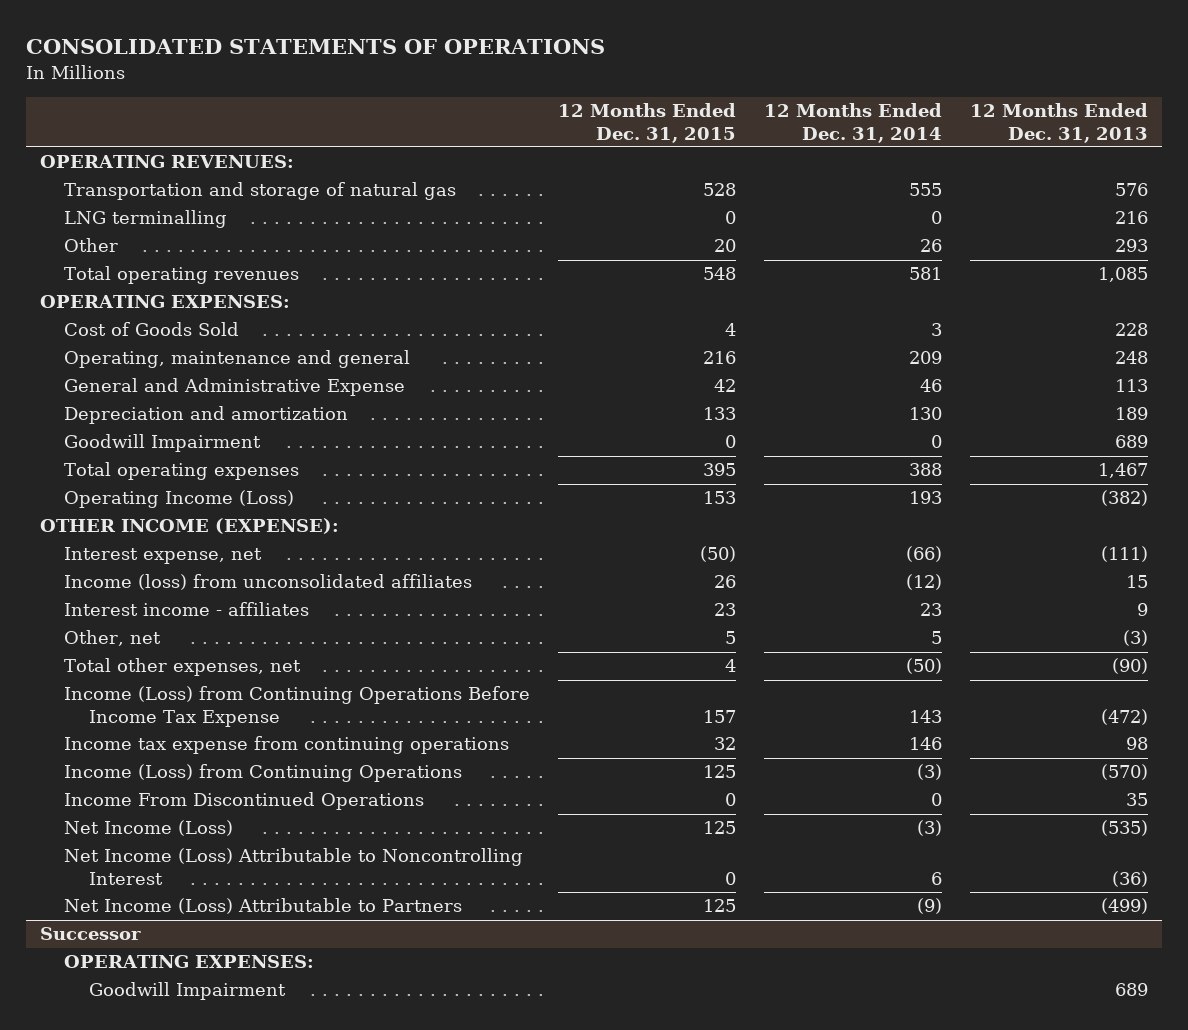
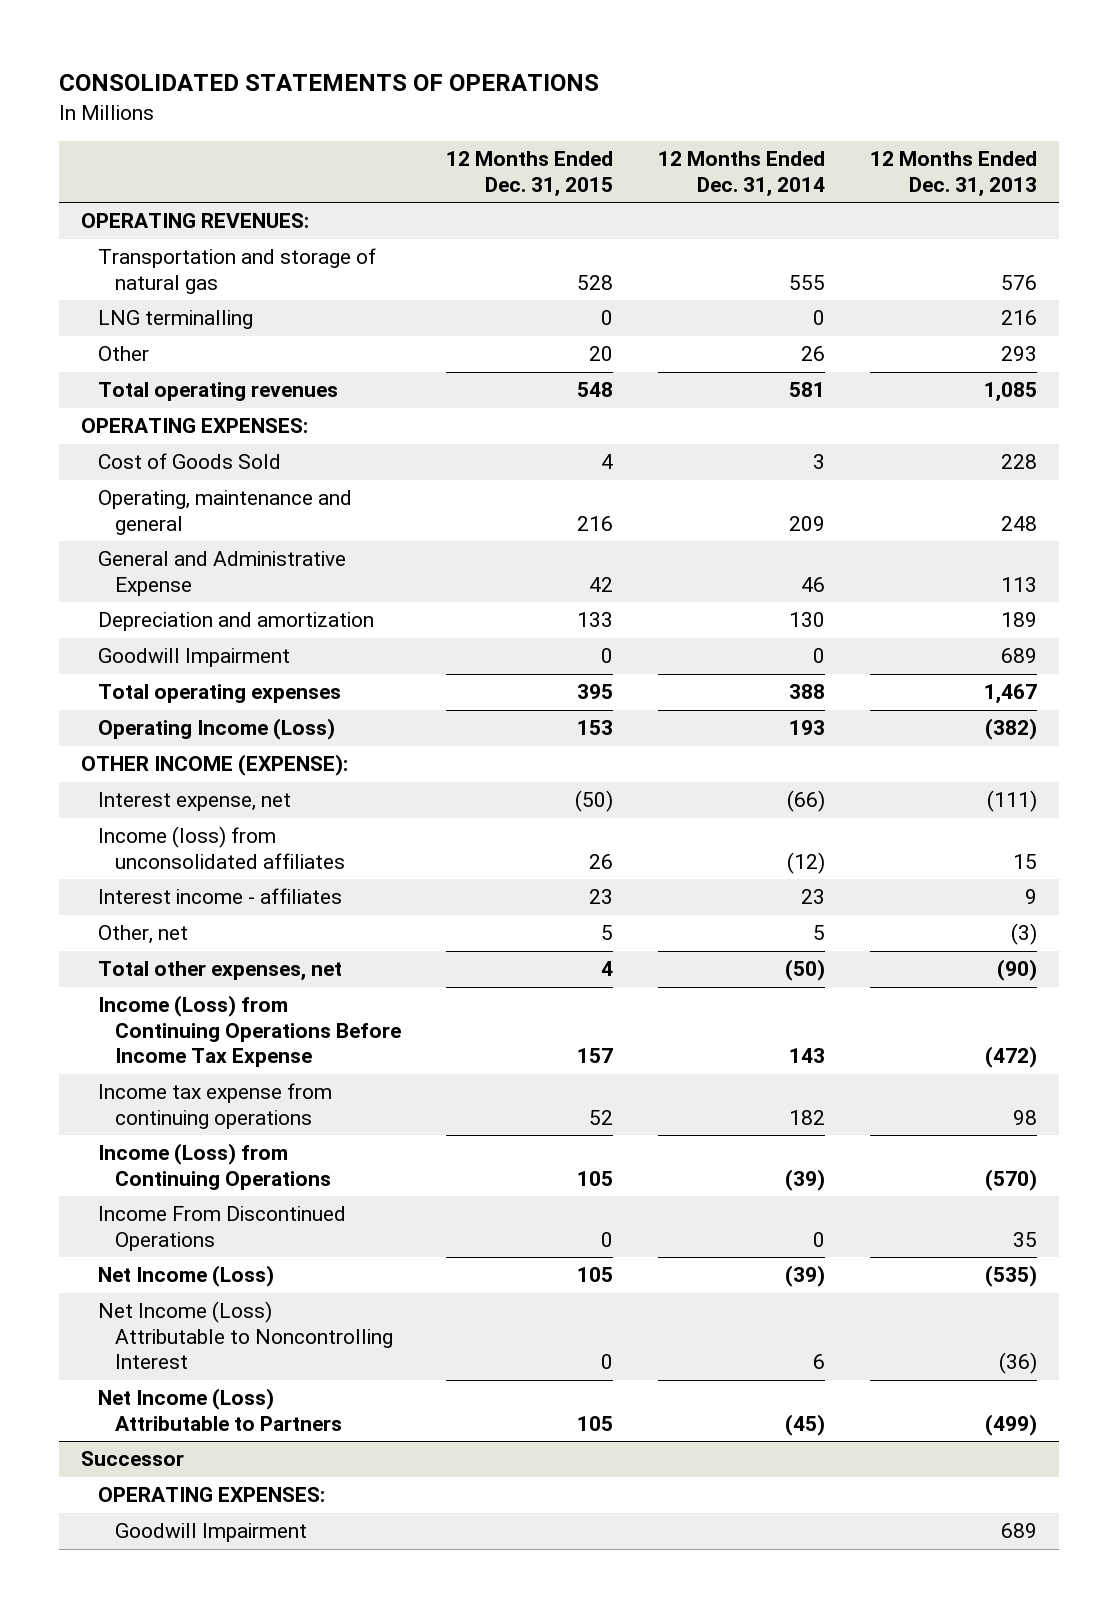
- Income tax expense from continuing operations | 32 | 146 | 98
- Income (Loss) from Continuing Operations | 125 | (3) | (570)
+ Income tax expense from continuing operations | 52 | 182 | 98
+ Income (Loss) from Continuing Operations | 105 | (39) | (570)
- Net Income (Loss) | 125 | (3) | (535)
+ Net Income (Loss) | 105 | (39) | (535)
- Net Income (Loss) Attributable to Partners | 125 | (9) | (499)
+ Net Income (Loss) Attributable to Partners | 105 | (45) | (499)

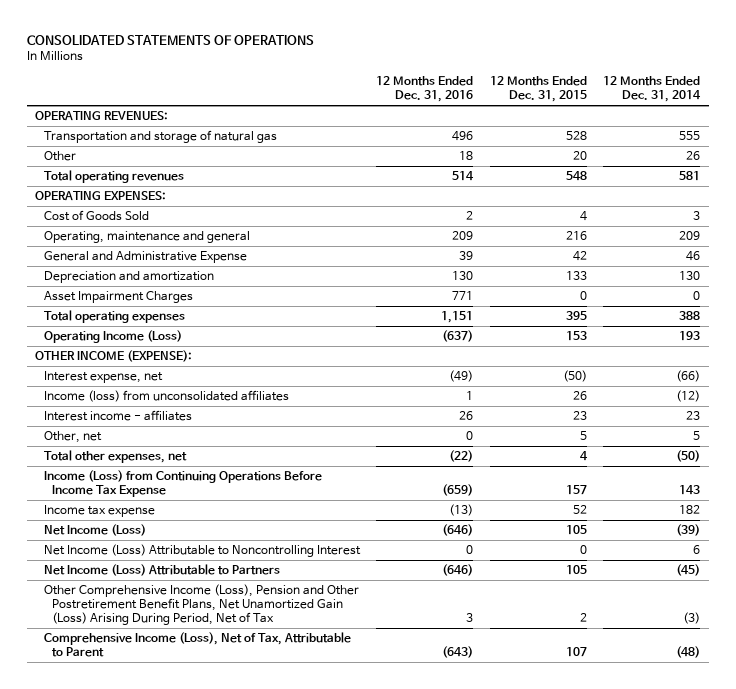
- | 12 Months Ended Dec. 31, 2015 | 12 Months Ended Dec. 31, 2014 | 12 Months Ended Dec. 31, 2013
+ | 12 Months Ended Dec. 31, 2016 | 12 Months Ended Dec. 31, 2015 | 12 Months Ended Dec. 31, 2014
- LNG terminalling | 0 | 0 | 216
- Goodwill Impairment | 0 | 0 | 689
+ Asset Impairment Charges | 771 | 0 | 0
- Income tax expense from continuing operations | 52 | 182 | 98
- Income (Loss) from Continuing Operations | 105 | (39) | (570)
- Income From Discontinued Operations | 0 | 0 | 35
+ Income tax expense | (13) | 52 | 182
- Successor
- OPERATING EXPENSES:
- Goodwill Impairment | | | 689
+ Other Comprehensive Income (Loss), Pension and Other Postretirement Benefit Plans, Net Unamortized Gain (Loss) Arising During Period, Net of Tax | 3 | 2 | (3)
+ Comprehensive Income (Loss), Net of Tax, Attributable to Parent | (643) | 107 | (48)

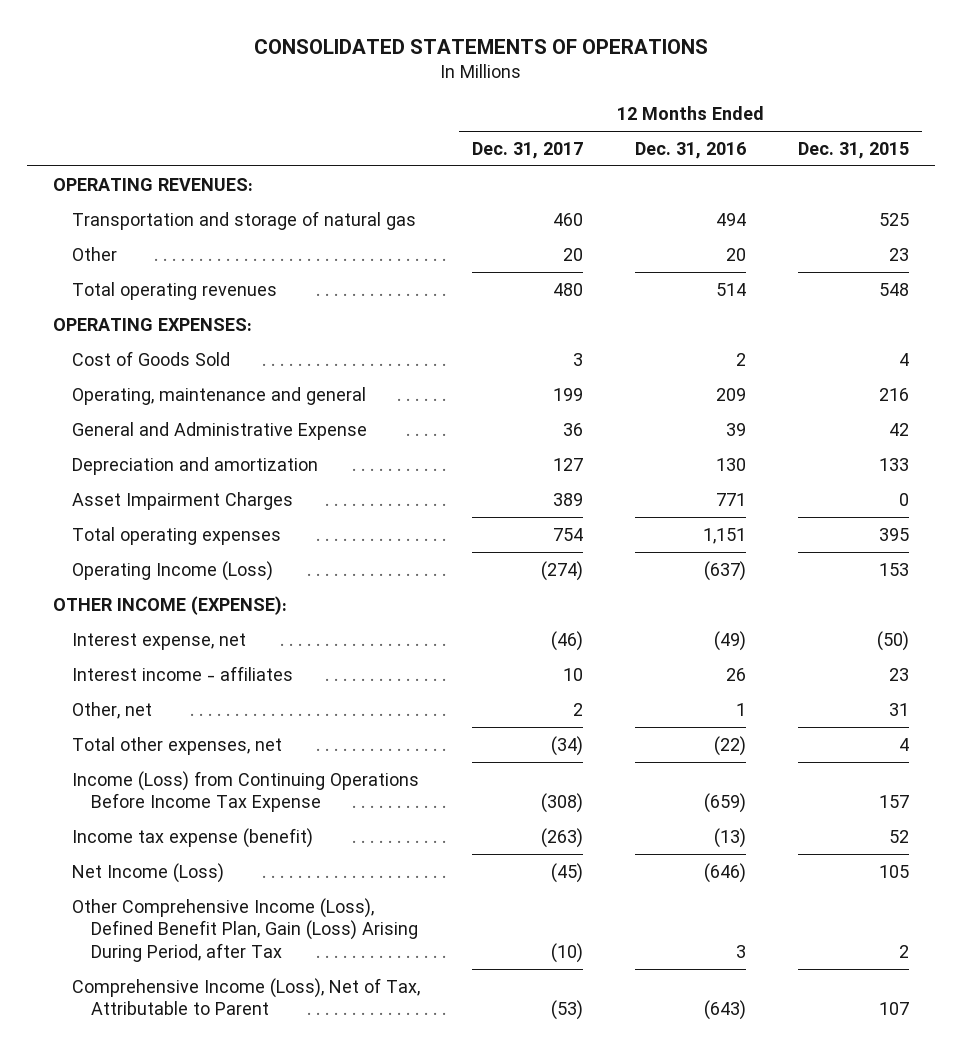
- | 12 Months Ended Dec. 31, 2016 | 12 Months Ended Dec. 31, 2015 | 12 Months Ended Dec. 31, 2014
+ | 12 Months Ended Dec. 31, 2017 | 12 Months Ended Dec. 31, 2016 | 12 Months Ended Dec. 31, 2015
- Transportation and storage of natural gas | 496 | 528 | 555
- Other | 18 | 20 | 26
+ Transportation and storage of natural gas | 460 | 494 | 525
+ Other | 20 | 20 | 23
- Income (loss) from unconsolidated affiliates | 1 | 26 | (12)
- Other, net | 0 | 5 | 5
+ Other, net | 2 | 1 | 31
- Income tax expense | (13) | 52 | 182
+ Income tax expense (benefit) | (263) | (13) | 52
- Net Income (Loss) Attributable to Noncontrolling Interest | 0 | 0 | 6
- Net Income (Loss) Attributable to Partners | (646) | 105 | (45)
- Other Comprehensive Income (Loss), Pension and Other Postretirement Benefit Plans, Net Unamortized Gain (Loss) Arising During Period, Net of Tax | 3 | 2 | (3)
+ Other Comprehensive Income (Loss), Defined Benefit Plan, Gain (Loss) Arising During Period, after Tax | (10) | 3 | 2

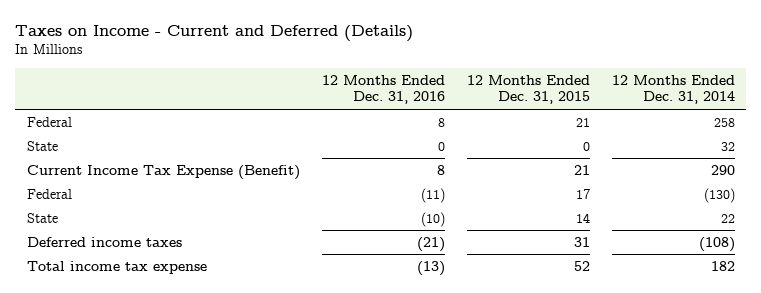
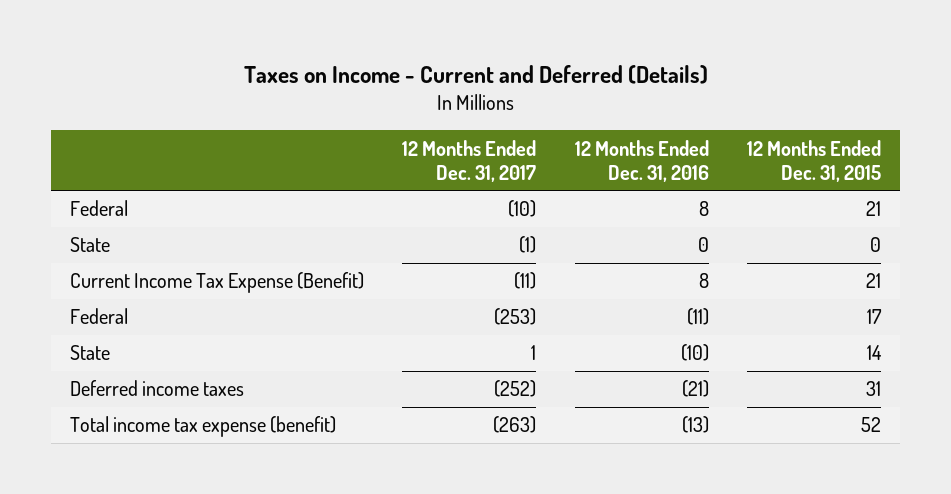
- | 12 Months Ended Dec. 31, 2016 | 12 Months Ended Dec. 31, 2015 | 12 Months Ended Dec. 31, 2014
+ | 12 Months Ended Dec. 31, 2017 | 12 Months Ended Dec. 31, 2016 | 12 Months Ended Dec. 31, 2015
- Total income tax expense | (13) | 52 | 182
+ Total income tax expense (benefit) | (263) | (13) | 52

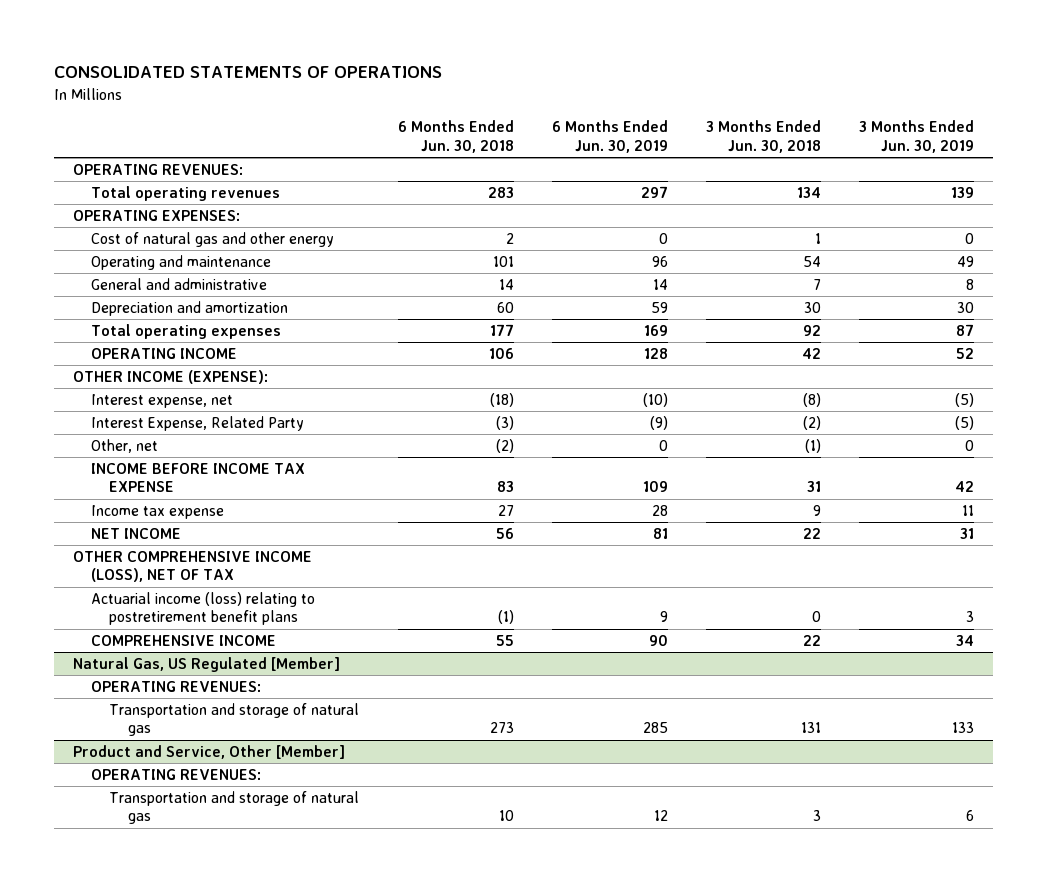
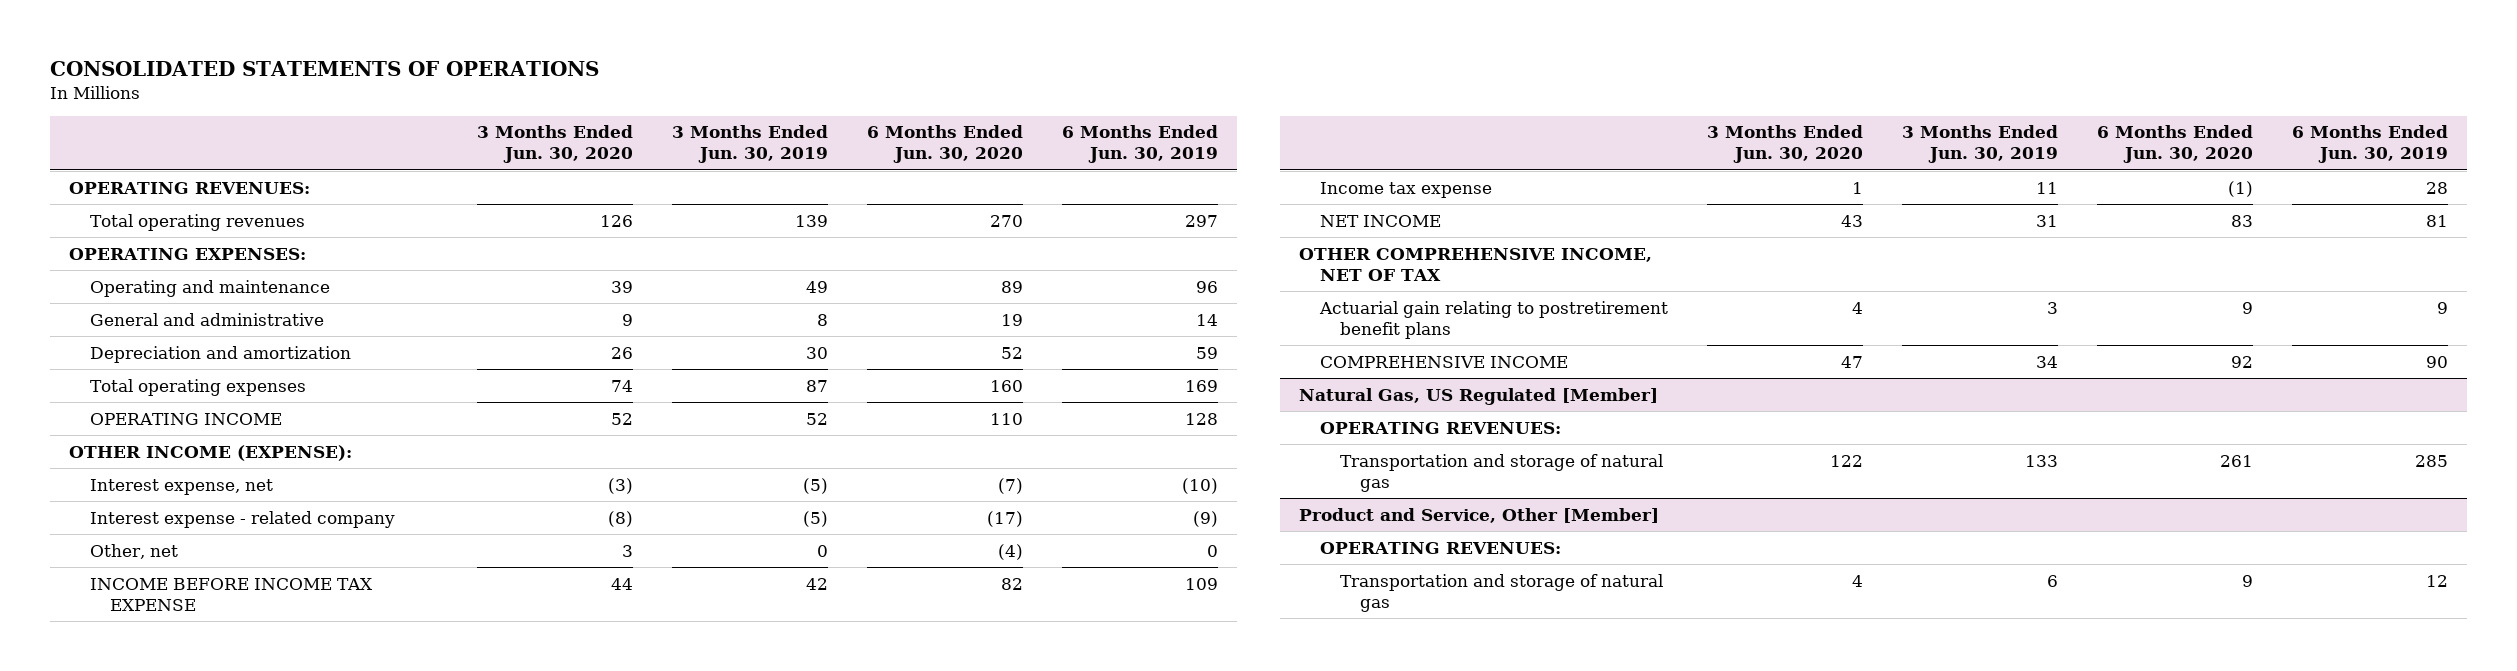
- | 6 Months Ended Jun. 30, 2018 | 6 Months Ended Jun. 30, 2019 | 3 Months Ended Jun. 30, 2018 | 3 Months Ended Jun. 30, 2019
+ | 3 Months Ended Jun. 30, 2020 | 3 Months Ended Jun. 30, 2019 | 6 Months Ended Jun. 30, 2020 | 6 Months Ended Jun. 30, 2019
- Cost of natural gas and other energy | 2 | 0 | 1 | 0
- Interest Expense, Related Party | (3) | (9) | (2) | (5)
+ Interest expense - related company | (8) | (5) | (17) | (9)
- OTHER COMPREHENSIVE INCOME (LOSS), NET OF TAX
- Actuarial income (loss) relating to postretirement benefit plans | (1) | 9 | 0 | 3
+ OTHER COMPREHENSIVE INCOME, NET OF TAX
+ Actuarial gain relating to postretirement benefit plans | 4 | 3 | 9 | 9

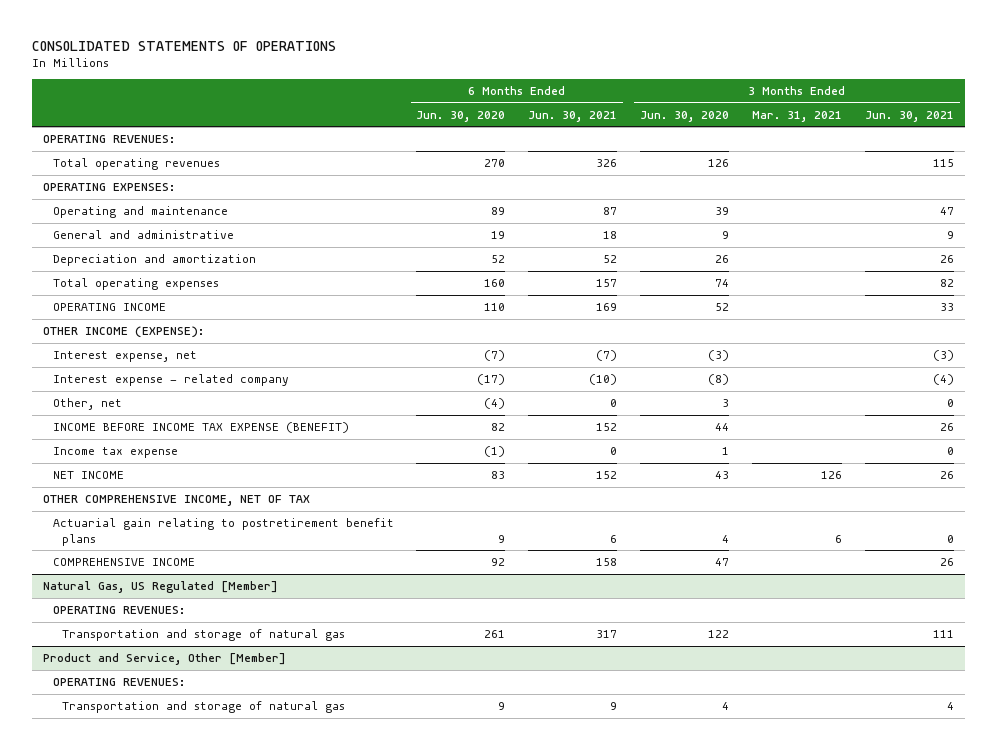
- | 3 Months Ended Jun. 30, 2020 | 3 Months Ended Jun. 30, 2019 | 6 Months Ended Jun. 30, 2020 | 6 Months Ended Jun. 30, 2019
+ | 6 Months Ended Jun. 30, 2020 | 6 Months Ended Jun. 30, 2021 | 3 Months Ended Jun. 30, 2020 | 3 Months Ended Mar. 31, 2021 | 3 Months Ended Jun. 30, 2021
- INCOME BEFORE INCOME TAX EXPENSE | 44 | 42 | 82 | 109
+ INCOME BEFORE INCOME TAX EXPENSE (BENEFIT) | 82 | 152 | 44 | | 26

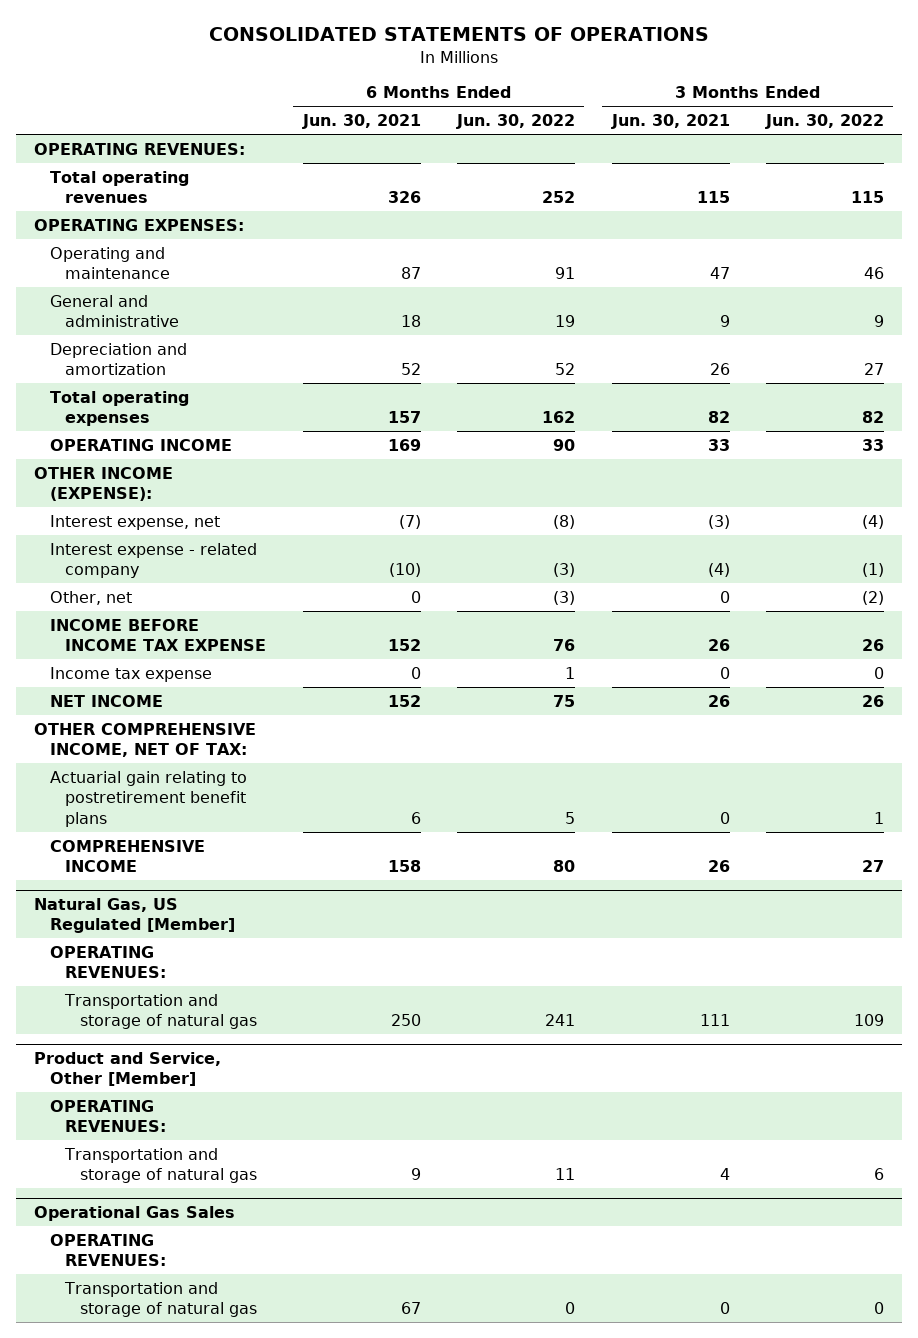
- | 6 Months Ended Jun. 30, 2020 | 6 Months Ended Jun. 30, 2021 | 3 Months Ended Jun. 30, 2020 | 3 Months Ended Mar. 31, 2021 | 3 Months Ended Jun. 30, 2021
+ | 6 Months Ended Jun. 30, 2021 | 6 Months Ended Jun. 30, 2022 | 3 Months Ended Jun. 30, 2021 | 3 Months Ended Jun. 30, 2022
- INCOME BEFORE INCOME TAX EXPENSE (BENEFIT) | 82 | 152 | 44 | | 26
+ INCOME BEFORE INCOME TAX EXPENSE | 152 | 76 | 26 | 26
- OTHER COMPREHENSIVE INCOME, NET OF TAX
+ OTHER COMPREHENSIVE INCOME, NET OF TAX:
@ Natural Gas, US Regulated [Member]
- Transportation and storage of natural gas | 261 | 317 | 122 | | 111
+ Transportation and storage of natural gas | 250 | 241 | 111 | 109
+ Operational Gas Sales
+ OPERATING REVENUES:
+ Transportation and storage of natural gas | 67 | 0 | 0 | 0

